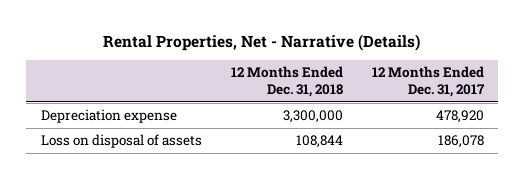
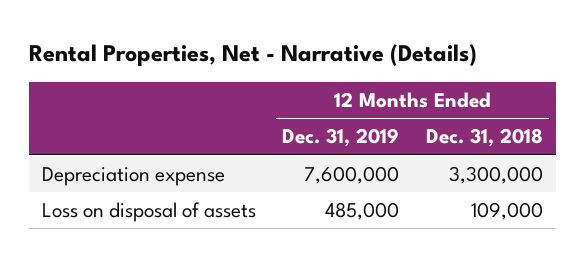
- | 12 Months Ended Dec. 31, 2018 | 12 Months Ended Dec. 31, 2017
+ | 12 Months Ended Dec. 31, 2019 | 12 Months Ended Dec. 31, 2018
- Loss on disposal of assets | 108,844 | 186,078
+ Loss on disposal of assets | 485,000 | 109,000

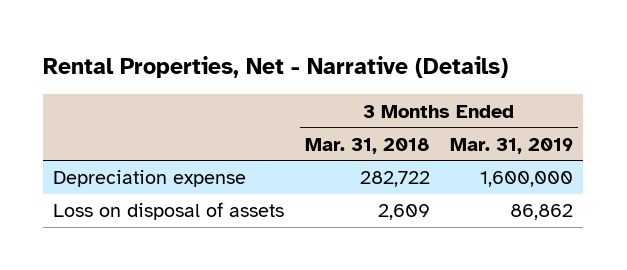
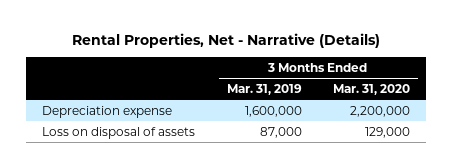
- | 3 Months Ended Mar. 31, 2018 | 3 Months Ended Mar. 31, 2019
+ | 3 Months Ended Mar. 31, 2019 | 3 Months Ended Mar. 31, 2020
- Loss on disposal of assets | 2,609 | 86,862
+ Loss on disposal of assets | 87,000 | 129,000

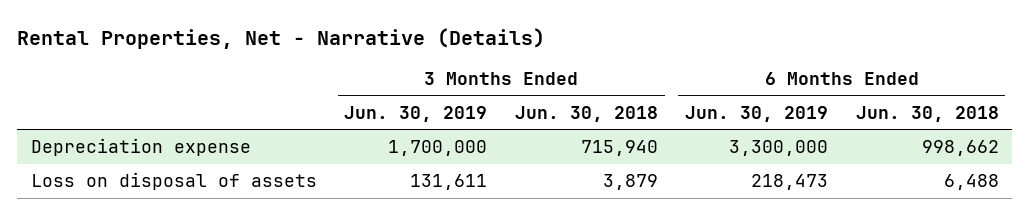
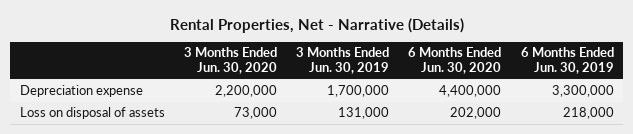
- | 3 Months Ended Jun. 30, 2019 | 3 Months Ended Jun. 30, 2018 | 6 Months Ended Jun. 30, 2019 | 6 Months Ended Jun. 30, 2018
+ | 3 Months Ended Jun. 30, 2020 | 3 Months Ended Jun. 30, 2019 | 6 Months Ended Jun. 30, 2020 | 6 Months Ended Jun. 30, 2019
- Loss on disposal of assets | 131,611 | 3,879 | 218,473 | 6,488
+ Loss on disposal of assets | 73,000 | 131,000 | 202,000 | 218,000

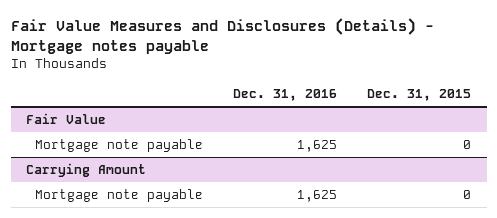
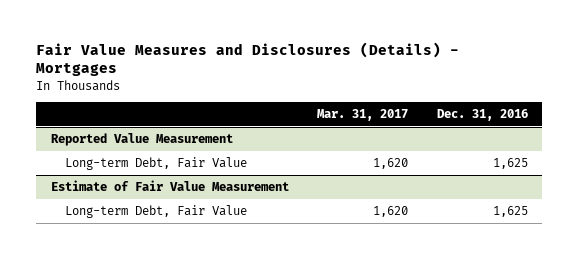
- Fair Value Measures and Disclosures (Details) - Mortgage notes payable
+ Fair Value Measures and Disclosures (Details) - Mortgages
- | Dec. 31, 2016 | Dec. 31, 2015
+ | Mar. 31, 2017 | Dec. 31, 2016
- Fair Value
- Mortgage note payable | 1,625 | 0
- Carrying Amount
- Mortgage note payable | 1,625 | 0
+ Reported Value Measurement
+ Long-term Debt, Fair Value | 1,620 | 1,625
+ Estimate of Fair Value Measurement
+ Long-term Debt, Fair Value | 1,620 | 1,625

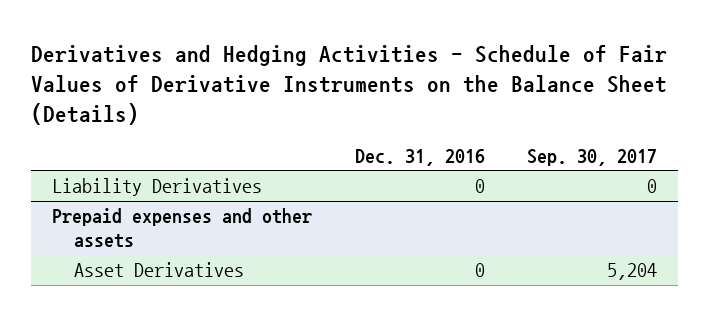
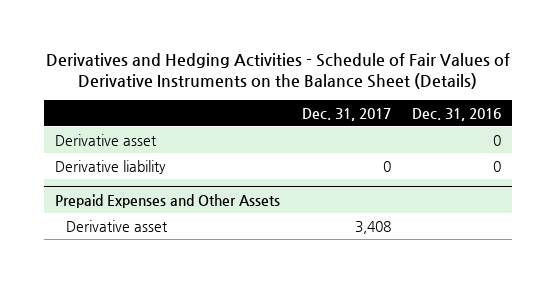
- | Dec. 31, 2016 | Sep. 30, 2017
+ | Dec. 31, 2017 | Dec. 31, 2016
- Liability Derivatives | 0 | 0
- Prepaid expenses and other assets
- Asset Derivatives | 0 | 5,204
+ Derivative asset | | 0
+ Derivative liability | 0 | 0
+ Prepaid Expenses and Other Assets
+ Derivative asset | 3,408 |

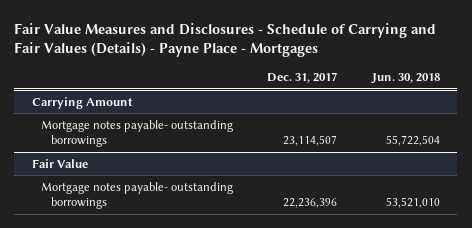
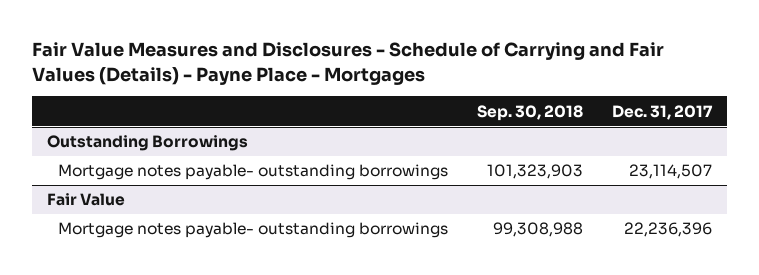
- | Dec. 31, 2017 | Jun. 30, 2018
+ | Sep. 30, 2018 | Dec. 31, 2017
- Carrying Amount
+ Outstanding Borrowings

